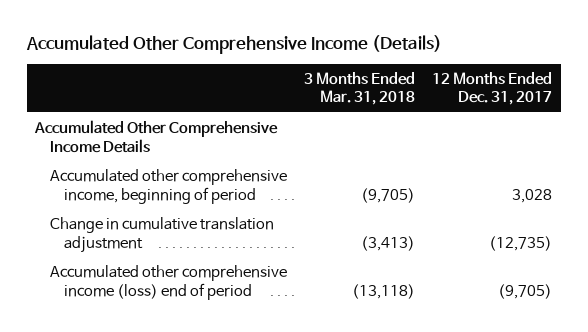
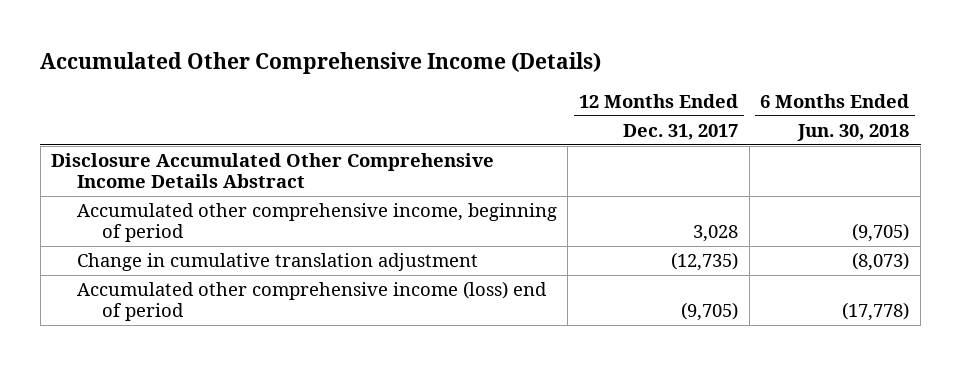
- | 3 Months Ended Mar. 31, 2018 | 12 Months Ended Dec. 31, 2017
+ | 12 Months Ended Dec. 31, 2017 | 6 Months Ended Jun. 30, 2018
- Accumulated Other Comprehensive Income Details
+ Disclosure Accumulated Other Comprehensive Income Details Abstract

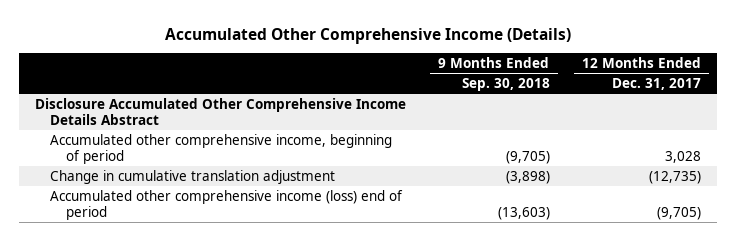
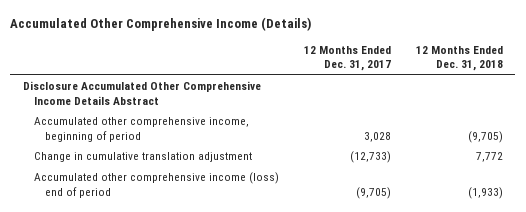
- | 9 Months Ended Sep. 30, 2018 | 12 Months Ended Dec. 31, 2017
+ | 12 Months Ended Dec. 31, 2017 | 12 Months Ended Dec. 31, 2018
- Change in cumulative translation adjustment | (3,898) | (12,735)
+ Change in cumulative translation adjustment | (12,733) | 7,772

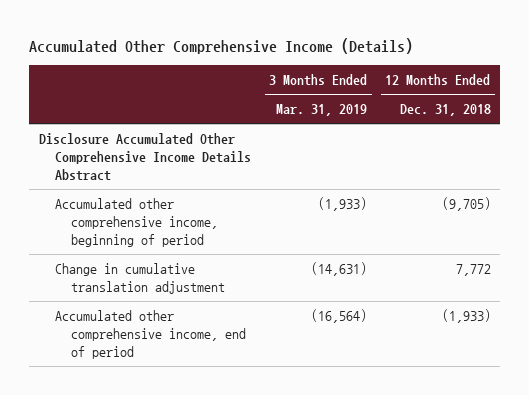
- | 12 Months Ended Dec. 31, 2017 | 12 Months Ended Dec. 31, 2018
+ | 3 Months Ended Mar. 31, 2019 | 12 Months Ended Dec. 31, 2018
- Accumulated other comprehensive income (loss) end of period | (9,705) | (1,933)
+ Accumulated other comprehensive income, end of period | (16,564) | (1,933)

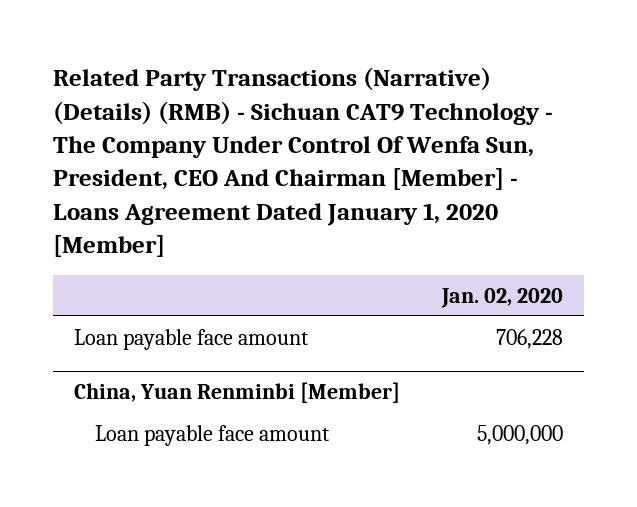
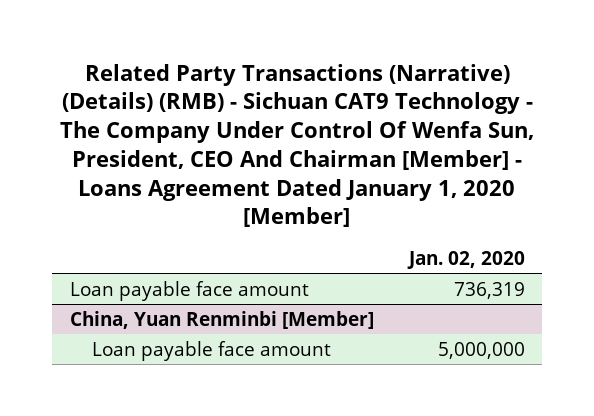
- Loan payable face amount | 706,228
+ Loan payable face amount | 736,319

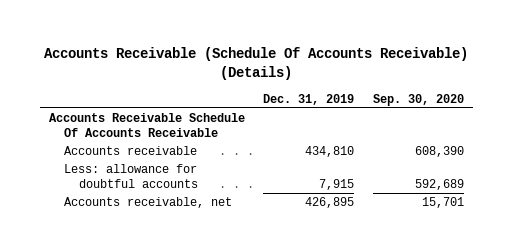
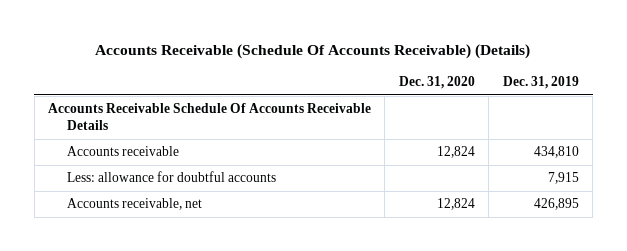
- | Dec. 31, 2019 | Sep. 30, 2020
+ | Dec. 31, 2020 | Dec. 31, 2019
- Accounts Receivable Schedule Of Accounts Receivable
+ Accounts Receivable Schedule Of Accounts Receivable Details

